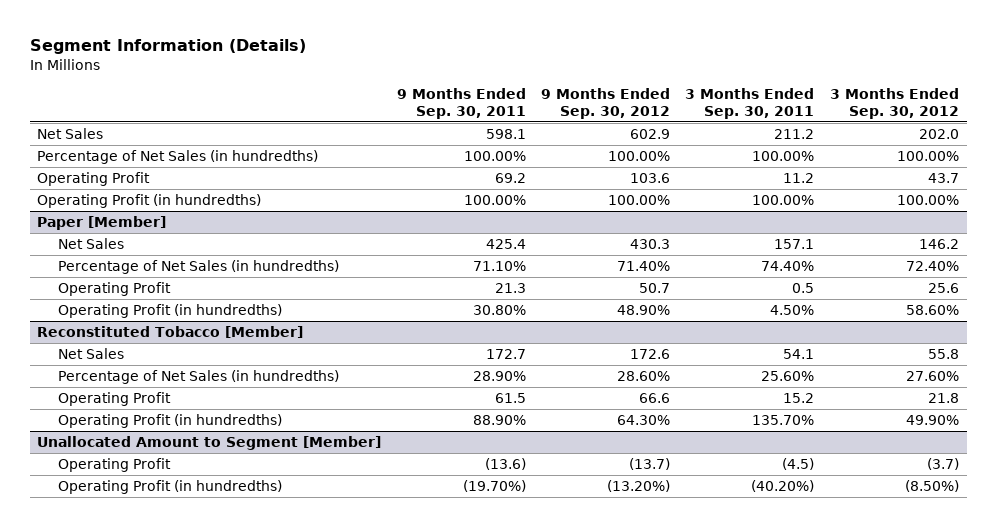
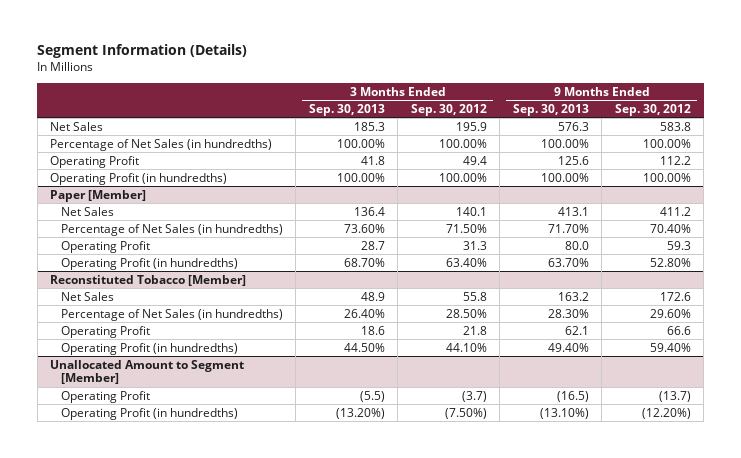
- | 9 Months Ended Sep. 30, 2011 | 9 Months Ended Sep. 30, 2012 | 3 Months Ended Sep. 30, 2011 | 3 Months Ended Sep. 30, 2012
+ | 3 Months Ended Sep. 30, 2013 | 3 Months Ended Sep. 30, 2012 | 9 Months Ended Sep. 30, 2013 | 9 Months Ended Sep. 30, 2012
- Net Sales | 598.1 | 602.9 | 211.2 | 202.0
+ Net Sales | 185.3 | 195.9 | 576.3 | 583.8
- Operating Profit | 69.2 | 103.6 | 11.2 | 43.7
+ Operating Profit | 41.8 | 49.4 | 125.6 | 112.2
@ Paper [Member]
- Net Sales | 425.4 | 430.3 | 157.1 | 146.2
- Percentage of Net Sales (in hundredths) | 71.10% | 71.40% | 74.40% | 72.40%
- Operating Profit | 21.3 | 50.7 | 0.5 | 25.6
- Operating Profit (in hundredths) | 30.80% | 48.90% | 4.50% | 58.60%
+ Net Sales | 136.4 | 140.1 | 413.1 | 411.2
+ Percentage of Net Sales (in hundredths) | 73.60% | 71.50% | 71.70% | 70.40%
+ Operating Profit | 28.7 | 31.3 | 80.0 | 59.3
+ Operating Profit (in hundredths) | 68.70% | 63.40% | 63.70% | 52.80%
@ Reconstituted Tobacco [Member]
- Percentage of Net Sales (in hundredths) | 28.90% | 28.60% | 25.60% | 27.60%
+ Percentage of Net Sales (in hundredths) | 26.40% | 28.50% | 28.30% | 29.60%
- Operating Profit (in hundredths) | 88.90% | 64.30% | 135.70% | 49.90%
+ Operating Profit (in hundredths) | 44.50% | 44.10% | 49.40% | 59.40%
@ Unallocated Amount to Segment [Member]
- Operating Profit (in hundredths) | (19.70%) | (13.20%) | (40.20%) | (8.50%)
+ Operating Profit (in hundredths) | (13.20%) | (7.50%) | (13.10%) | (12.20%)

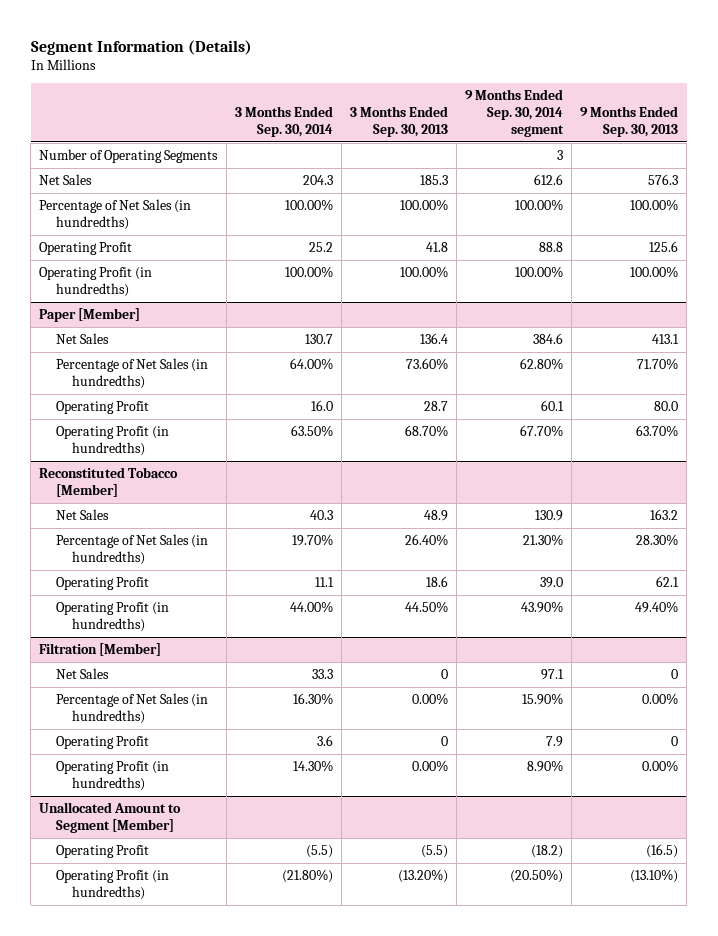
- | 3 Months Ended Sep. 30, 2013 | 3 Months Ended Sep. 30, 2012 | 9 Months Ended Sep. 30, 2013 | 9 Months Ended Sep. 30, 2012
+ | 3 Months Ended Sep. 30, 2014 | 3 Months Ended Sep. 30, 2013 | 9 Months Ended Sep. 30, 2014 segment | 9 Months Ended Sep. 30, 2013
+ Number of Operating Segments | | | 3 |
+ Filtration [Member]
+ Net Sales | 33.3 | 0 | 97.1 | 0
+ Percentage of Net Sales (in hundredths) | 16.30% | 0.00% | 15.90% | 0.00%
+ Operating Profit | 3.6 | 0 | 7.9 | 0
+ Operating Profit (in hundredths) | 14.30% | 0.00% | 8.90% | 0.00%

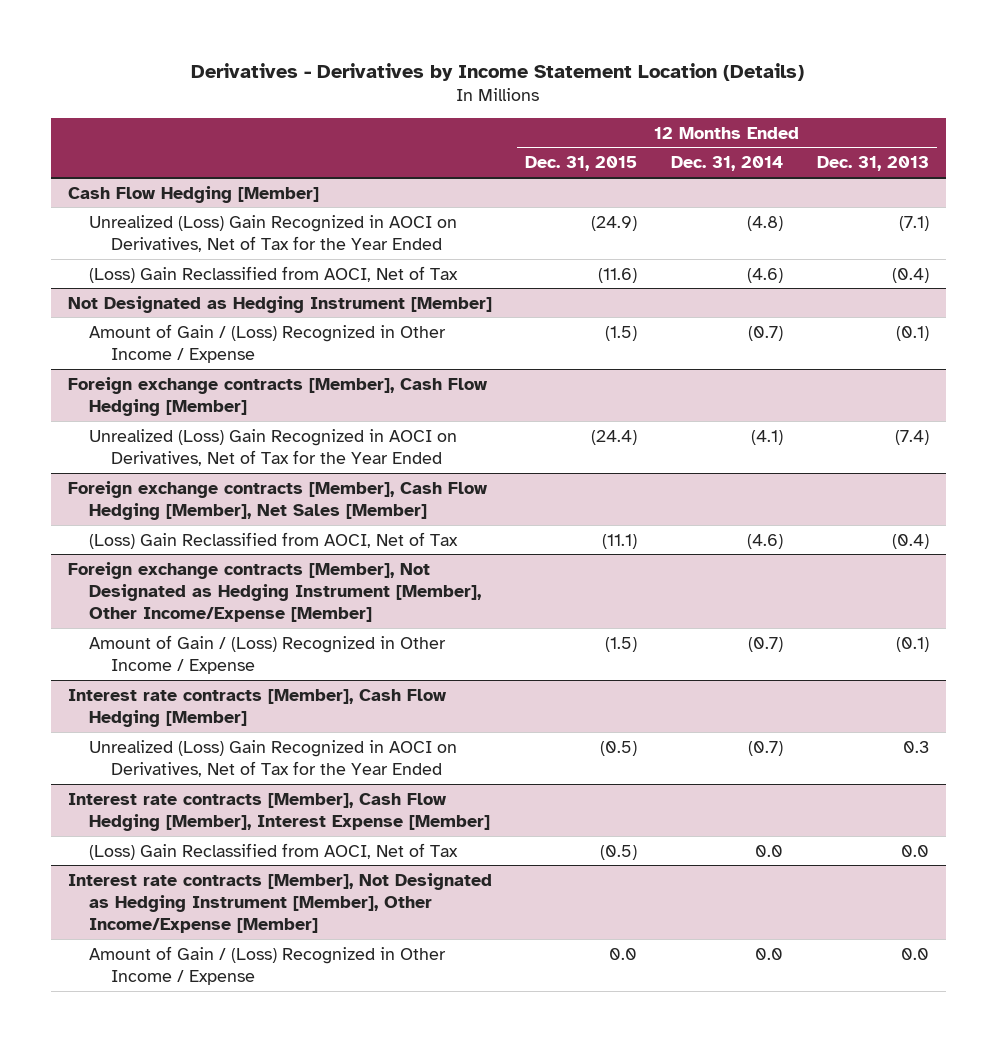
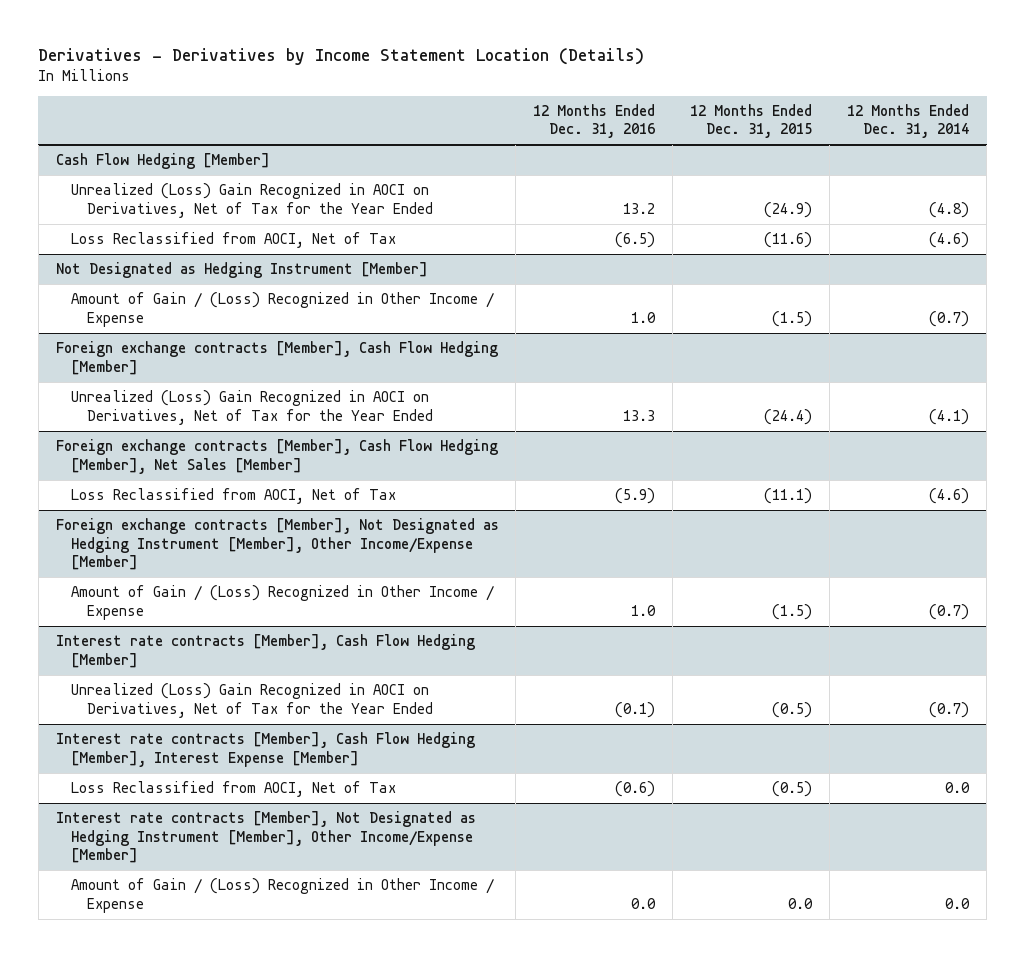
- | 12 Months Ended Dec. 31, 2015 | 12 Months Ended Dec. 31, 2014 | 12 Months Ended Dec. 31, 2013
+ | 12 Months Ended Dec. 31, 2016 | 12 Months Ended Dec. 31, 2015 | 12 Months Ended Dec. 31, 2014
@ Cash Flow Hedging [Member]
- (Loss) Gain Reclassified from AOCI, Net of Tax | (11.6) | (4.6) | (0.4)
+ Loss Reclassified from AOCI, Net of Tax | (6.5) | (11.6) | (4.6)
@ Foreign exchange contracts [Member], Cash Flow Hedging [Member], Net Sales [Member]
- (Loss) Gain Reclassified from AOCI, Net of Tax | (11.1) | (4.6) | (0.4)
+ Loss Reclassified from AOCI, Net of Tax | (5.9) | (11.1) | (4.6)
@ Interest rate contracts [Member], Cash Flow Hedging [Member], Interest Expense [Member]
- (Loss) Gain Reclassified from AOCI, Net of Tax | (0.5) | 0.0 | 0.0
+ Loss Reclassified from AOCI, Net of Tax | (0.6) | (0.5) | 0.0

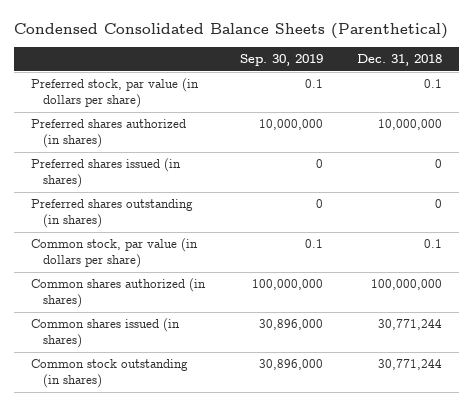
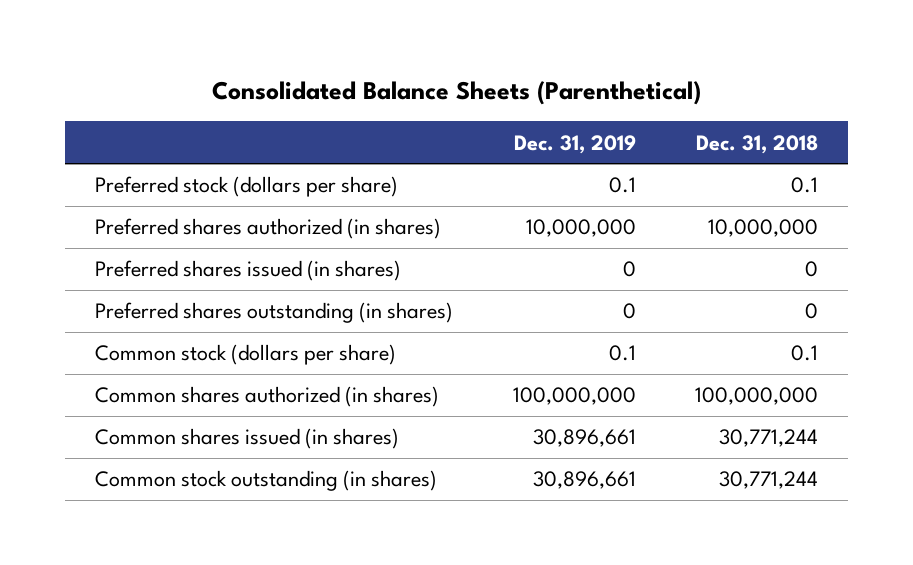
- Condensed Consolidated Balance Sheets (Parenthetical)
+ Consolidated Balance Sheets (Parenthetical)
- | Sep. 30, 2019 | Dec. 31, 2018
+ | Dec. 31, 2019 | Dec. 31, 2018
- Preferred stock, par value (in dollars per share) | 0.1 | 0.1
+ Preferred stock (dollars per share) | 0.1 | 0.1
- Common stock, par value (in dollars per share) | 0.1 | 0.1
+ Common stock (dollars per share) | 0.1 | 0.1

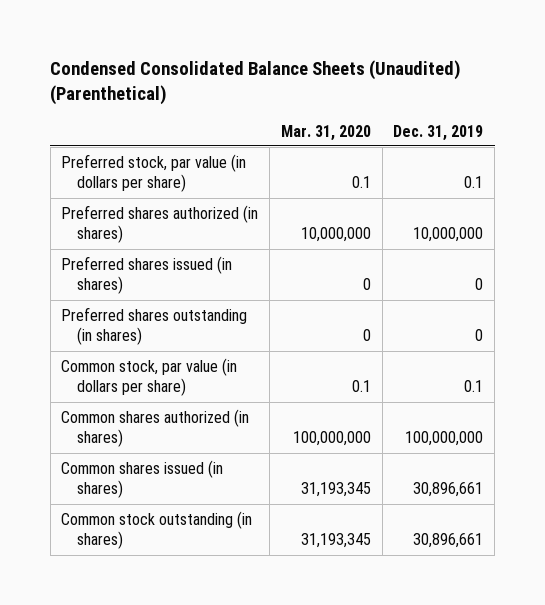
- Consolidated Balance Sheets (Parenthetical)
+ Condensed Consolidated Balance Sheets (Unaudited) (Parenthetical)
- | Dec. 31, 2019 | Dec. 31, 2018
+ | Mar. 31, 2020 | Dec. 31, 2019
- Preferred stock (dollars per share) | 0.1 | 0.1
+ Preferred stock, par value (in dollars per share) | 0.1 | 0.1
- Common stock (dollars per share) | 0.1 | 0.1
+ Common stock, par value (in dollars per share) | 0.1 | 0.1

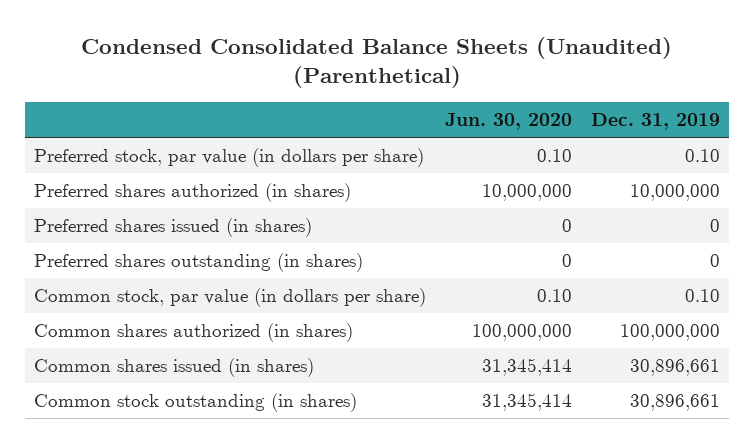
- | Mar. 31, 2020 | Dec. 31, 2019
+ | Jun. 30, 2020 | Dec. 31, 2019
- Preferred stock, par value (in dollars per share) | 0.1 | 0.1
+ Preferred stock, par value (in dollars per share) | 0.10 | 0.10
- Common stock, par value (in dollars per share) | 0.1 | 0.1
+ Common stock, par value (in dollars per share) | 0.10 | 0.10

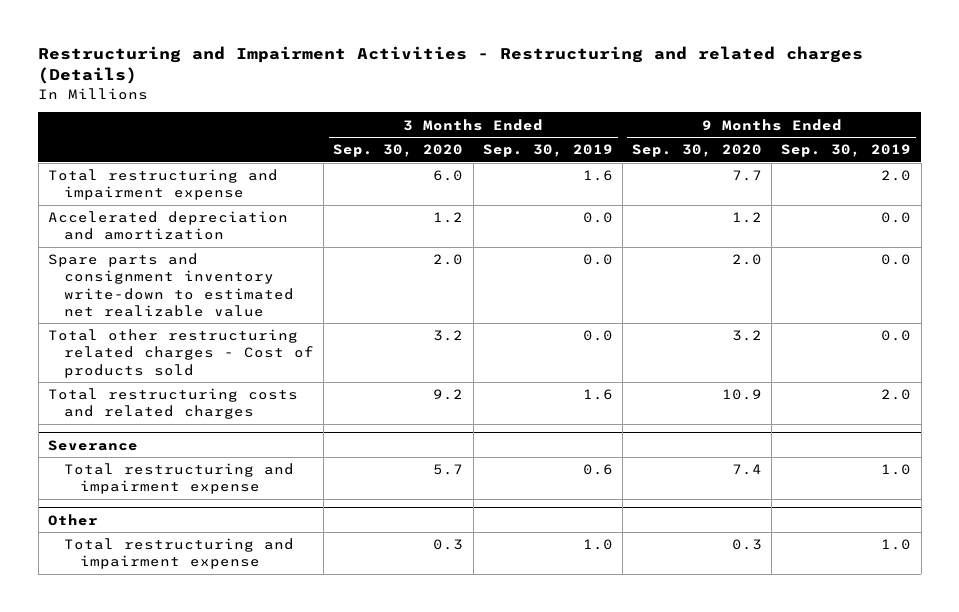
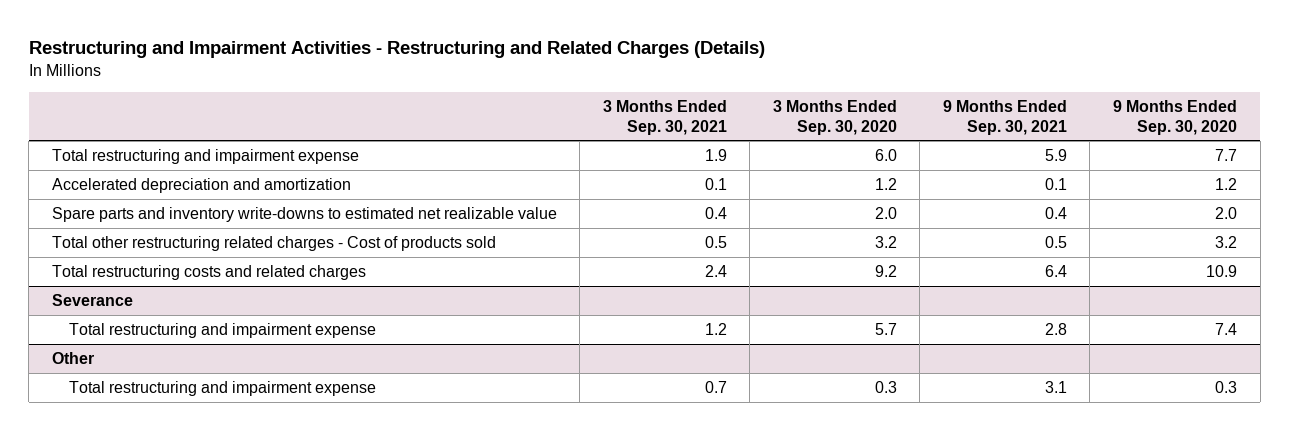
- Restructuring and Impairment Activities - Restructuring and related charges (Details)
+ Restructuring and Impairment Activities - Restructuring and Related Charges (Details)
- | 3 Months Ended Sep. 30, 2020 | 3 Months Ended Sep. 30, 2019 | 9 Months Ended Sep. 30, 2020 | 9 Months Ended Sep. 30, 2019
+ | 3 Months Ended Sep. 30, 2021 | 3 Months Ended Sep. 30, 2020 | 9 Months Ended Sep. 30, 2021 | 9 Months Ended Sep. 30, 2020
- Spare parts and consignment inventory write-down to estimated net realizable value | 2.0 | 0.0 | 2.0 | 0.0
+ Spare parts and inventory write-downs to estimated net realizable value | 0.4 | 2.0 | 0.4 | 2.0

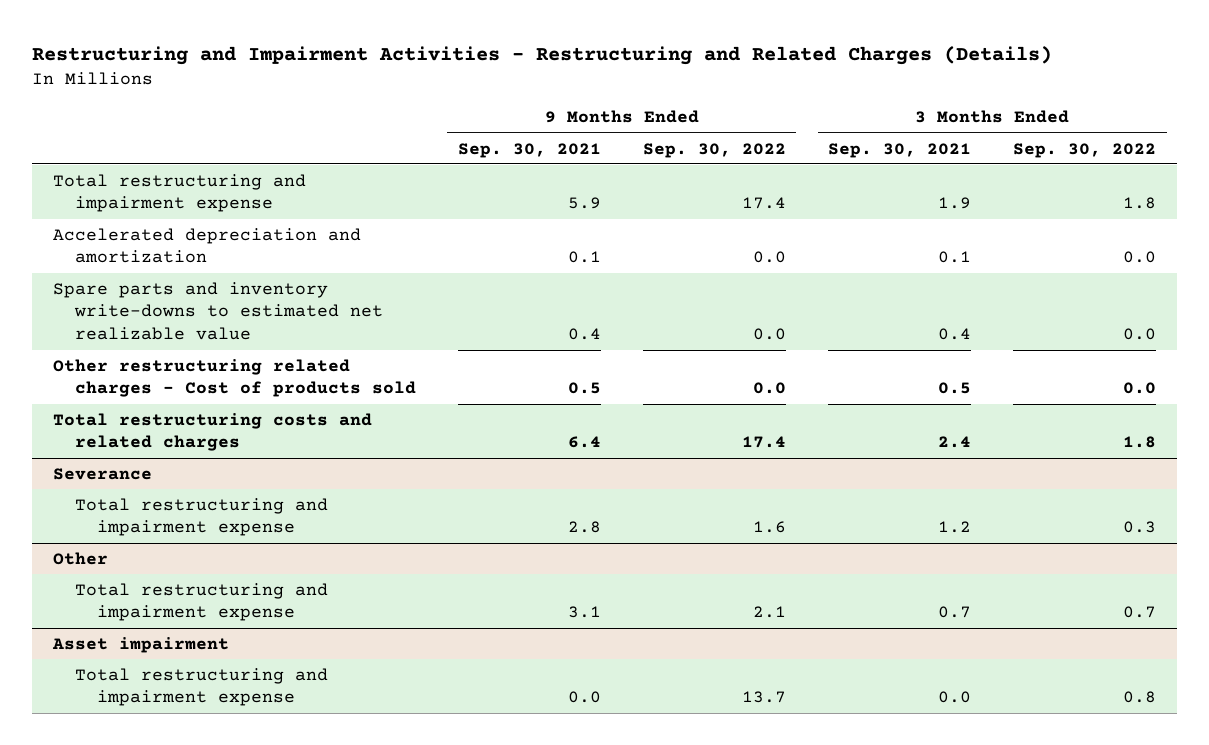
- | 3 Months Ended Sep. 30, 2021 | 3 Months Ended Sep. 30, 2020 | 9 Months Ended Sep. 30, 2021 | 9 Months Ended Sep. 30, 2020
+ | 9 Months Ended Sep. 30, 2021 | 9 Months Ended Sep. 30, 2022 | 3 Months Ended Sep. 30, 2021 | 3 Months Ended Sep. 30, 2022
- Total other restructuring related charges - Cost of products sold | 0.5 | 3.2 | 0.5 | 3.2
+ Other restructuring related charges - Cost of products sold | 0.5 | 0.0 | 0.5 | 0.0
+ Asset impairment
+ Total restructuring and impairment expense | 0.0 | 13.7 | 0.0 | 0.8

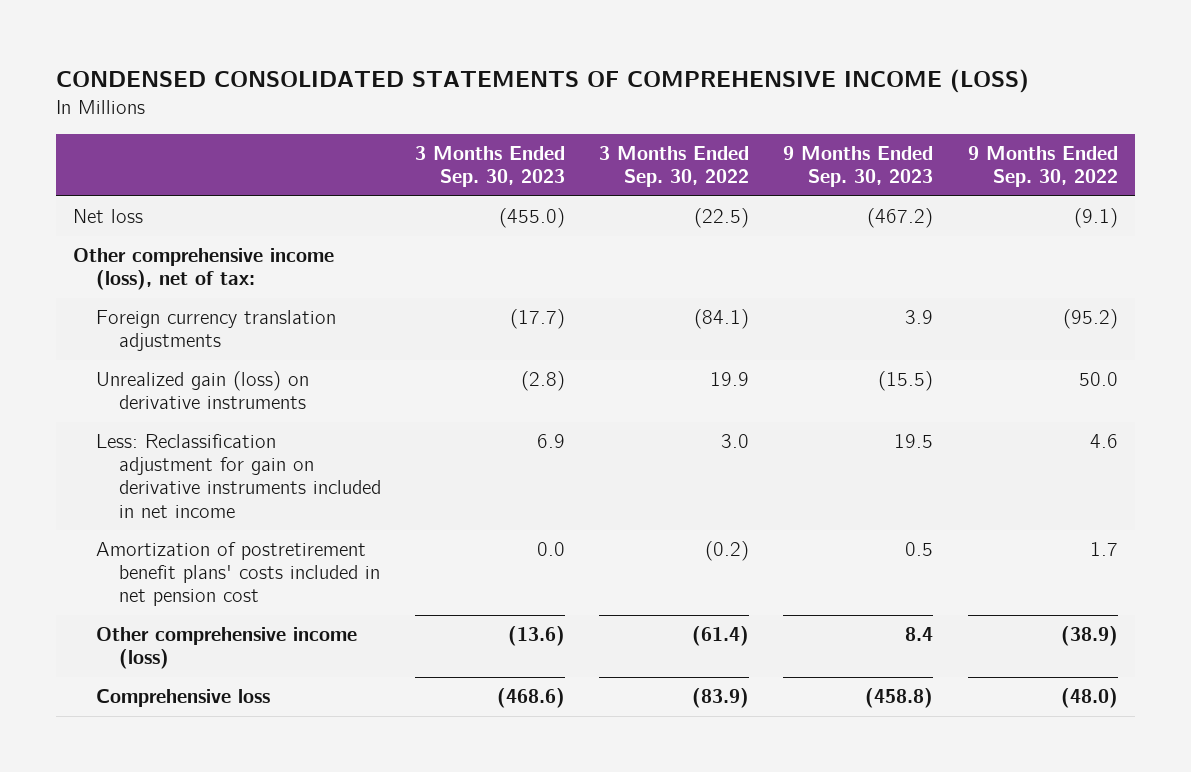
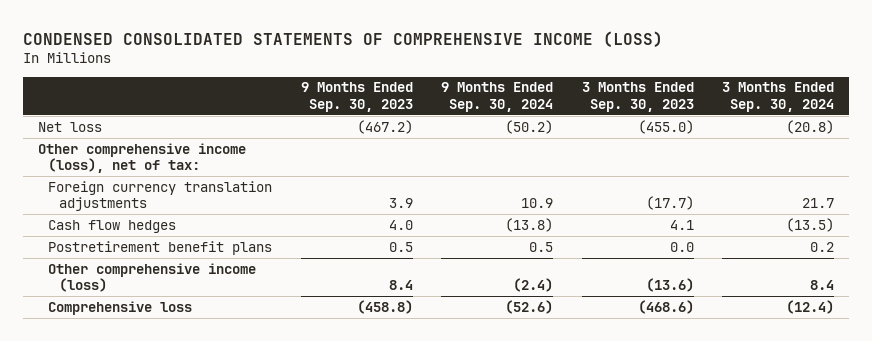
- | 3 Months Ended Sep. 30, 2023 | 3 Months Ended Sep. 30, 2022 | 9 Months Ended Sep. 30, 2023 | 9 Months Ended Sep. 30, 2022
+ | 9 Months Ended Sep. 30, 2023 | 9 Months Ended Sep. 30, 2024 | 3 Months Ended Sep. 30, 2023 | 3 Months Ended Sep. 30, 2024
- Unrealized gain (loss) on derivative instruments | (2.8) | 19.9 | (15.5) | 50.0
- Less: Reclassification adjustment for gain on derivative instruments included in net income | 6.9 | 3.0 | 19.5 | 4.6
- Amortization of postretirement benefit plans' costs included in net pension cost | 0.0 | (0.2) | 0.5 | 1.7
+ Cash flow hedges | 4.0 | (13.8) | 4.1 | (13.5)
+ Postretirement benefit plans | 0.5 | 0.5 | 0.0 | 0.2

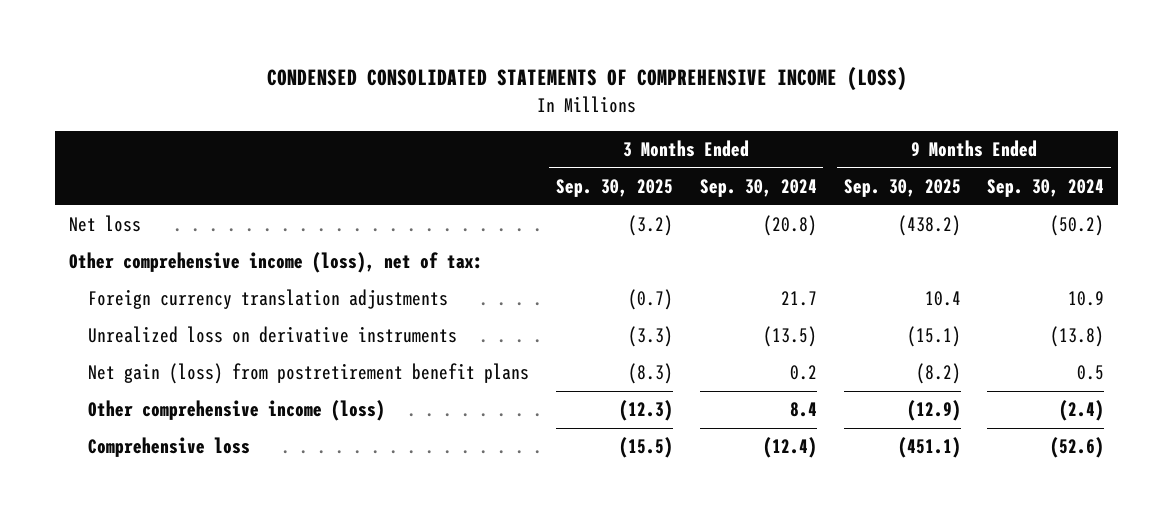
- | 9 Months Ended Sep. 30, 2023 | 9 Months Ended Sep. 30, 2024 | 3 Months Ended Sep. 30, 2023 | 3 Months Ended Sep. 30, 2024
+ | 3 Months Ended Sep. 30, 2025 | 3 Months Ended Sep. 30, 2024 | 9 Months Ended Sep. 30, 2025 | 9 Months Ended Sep. 30, 2024
- Cash flow hedges | 4.0 | (13.8) | 4.1 | (13.5)
- Postretirement benefit plans | 0.5 | 0.5 | 0.0 | 0.2
+ Unrealized loss on derivative instruments | (3.3) | (13.5) | (15.1) | (13.8)
+ Net gain (loss) from postretirement benefit plans | (8.3) | 0.2 | (8.2) | 0.5

